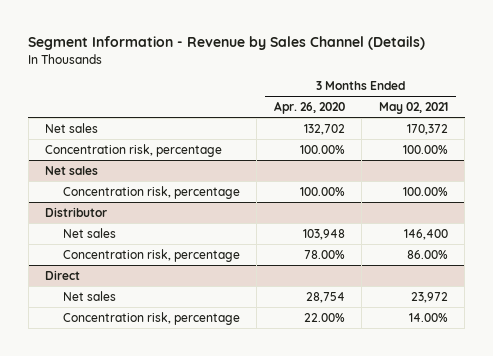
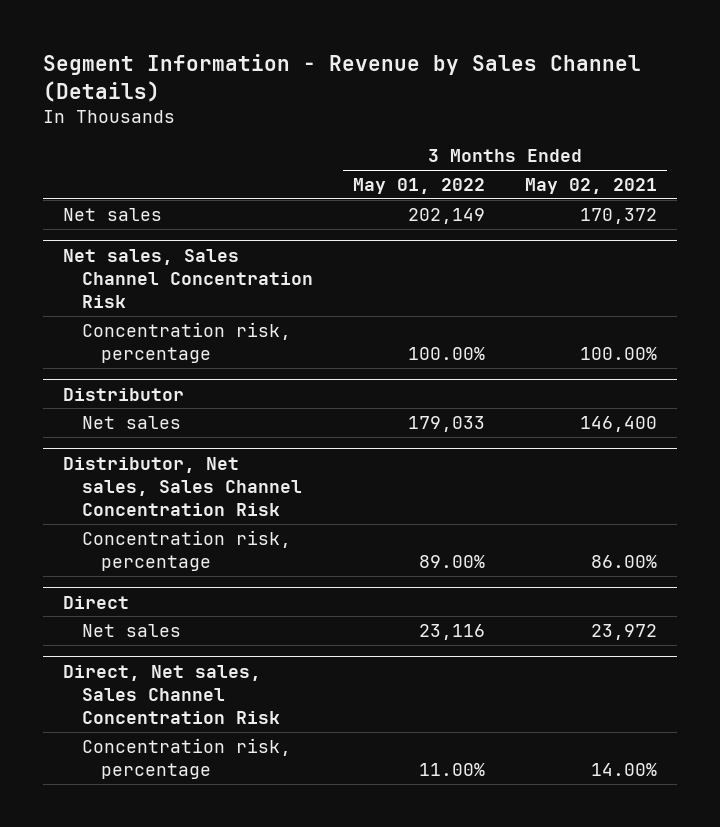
- | 3 Months Ended Apr. 26, 2020 | 3 Months Ended May 02, 2021
+ | 3 Months Ended May 01, 2022 | 3 Months Ended May 02, 2021
- Concentration risk, percentage | 100.00% | 100.00%
- Net sales
+ Net sales, Sales Channel Concentration Risk
+ Distributor, Net sales, Sales Channel Concentration Risk
+ Direct, Net sales, Sales Channel Concentration Risk

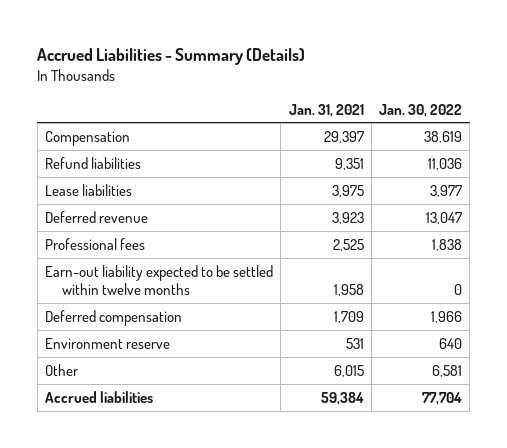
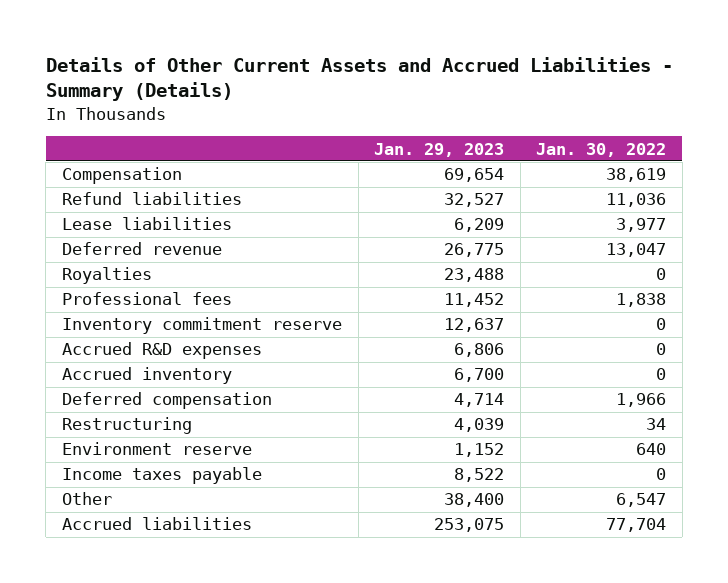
- Accrued Liabilities - Summary (Details)
+ Details of Other Current Assets and Accrued Liabilities - Summary (Details)
- | Jan. 31, 2021 | Jan. 30, 2022
+ | Jan. 29, 2023 | Jan. 30, 2022
+ Royalties | 23,488 | 0
- Earn-out liability expected to be settled within twelve months | 1,958 | 0
+ Inventory commitment reserve | 12,637 | 0
+ Accrued R&D expenses | 6,806 | 0
+ Accrued inventory | 6,700 | 0
+ Restructuring | 4,039 | 34
- Other | 6,015 | 6,581
+ Income taxes payable | 8,522 | 0
+ Other | 38,400 | 6,547

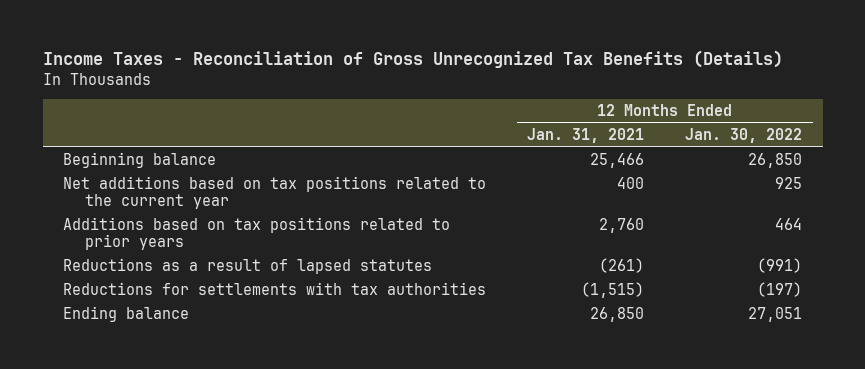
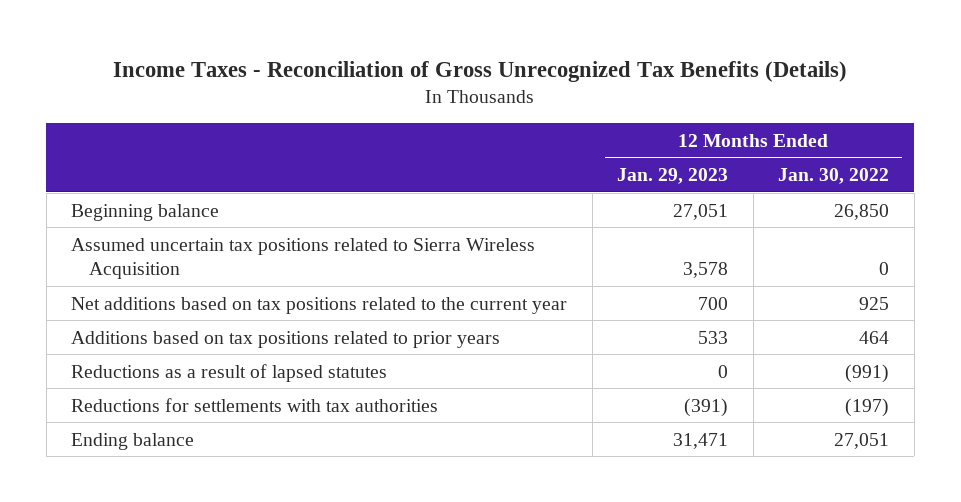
- | 12 Months Ended Jan. 31, 2021 | 12 Months Ended Jan. 30, 2022
+ | 12 Months Ended Jan. 29, 2023 | 12 Months Ended Jan. 30, 2022
+ Assumed uncertain tax positions related to Sierra Wireless Acquisition | 3,578 | 0

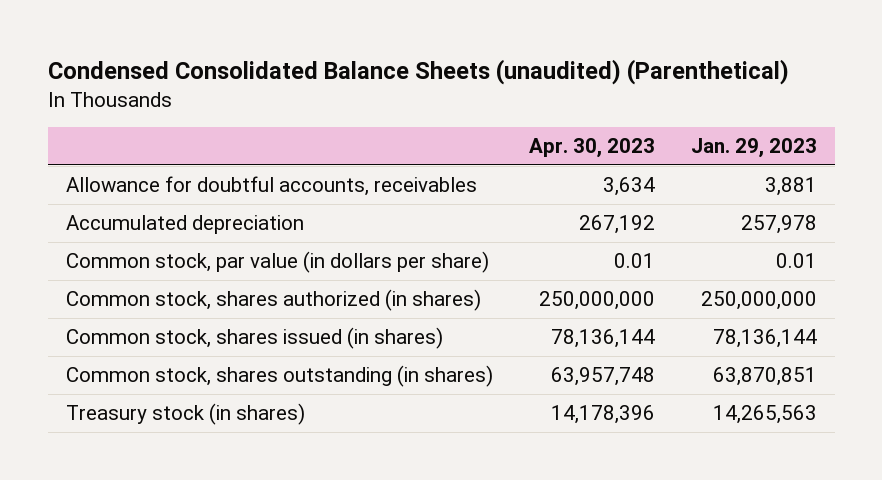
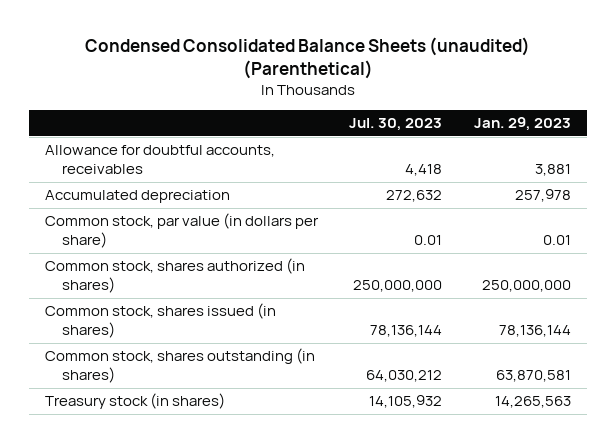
- | Apr. 30, 2023 | Jan. 29, 2023
+ | Jul. 30, 2023 | Jan. 29, 2023
- Common stock, shares outstanding (in shares) | 63,957,748 | 63,870,851
+ Common stock, shares outstanding (in shares) | 64,030,212 | 63,870,581

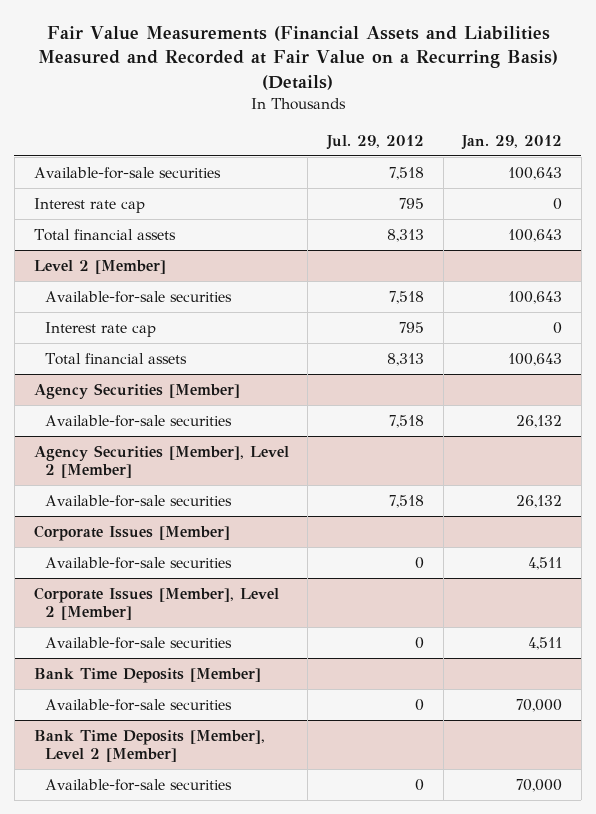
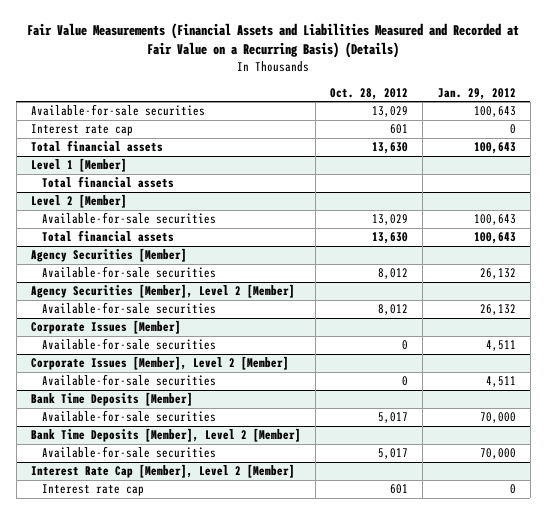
- | Jul. 29, 2012 | Jan. 29, 2012
+ | Oct. 28, 2012 | Jan. 29, 2012
+ Level 1 [Member]
+ Total financial assets
@ Level 2 [Member]
- Interest rate cap | 795 | 0
+ Interest Rate Cap [Member], Level 2 [Member]
+ Interest rate cap | 601 | 0

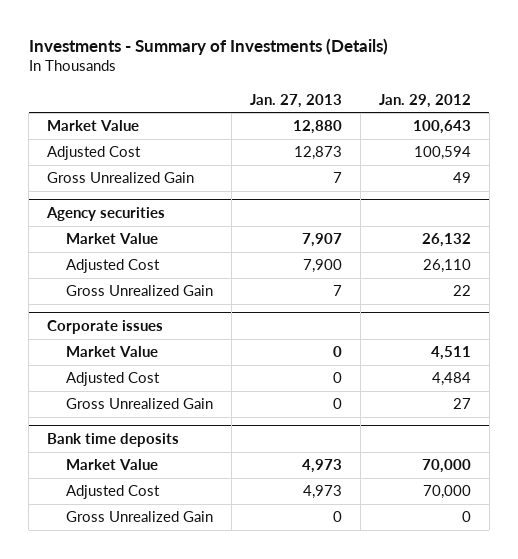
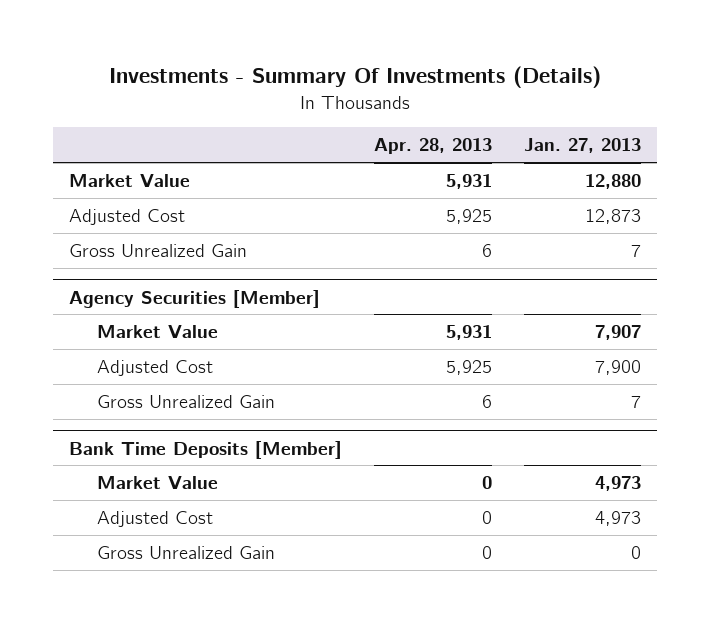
- Investments - Summary of Investments (Details)
+ Investments - Summary Of Investments (Details)
- | Jan. 27, 2013 | Jan. 29, 2012
+ | Apr. 28, 2013 | Jan. 27, 2013
- Agency securities
+ Agency Securities [Member]
- Corporate issues
- Market Value | 0 | 4,511
- Adjusted Cost | 0 | 4,484
- Gross Unrealized Gain | 0 | 27
- Bank time deposits
+ Bank Time Deposits [Member]

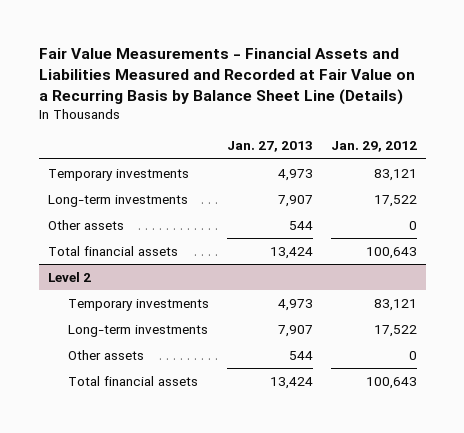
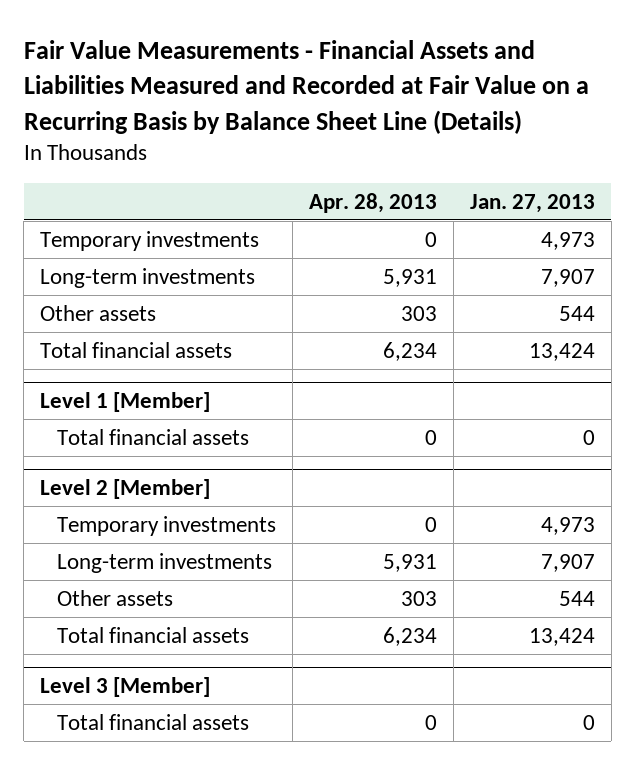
- | Jan. 27, 2013 | Jan. 29, 2012
+ | Apr. 28, 2013 | Jan. 27, 2013
- Level 2
+ Level 1 [Member]
+ Total financial assets | 0 | 0
+ Level 2 [Member]
+ Level 3 [Member]
+ Total financial assets | 0 | 0

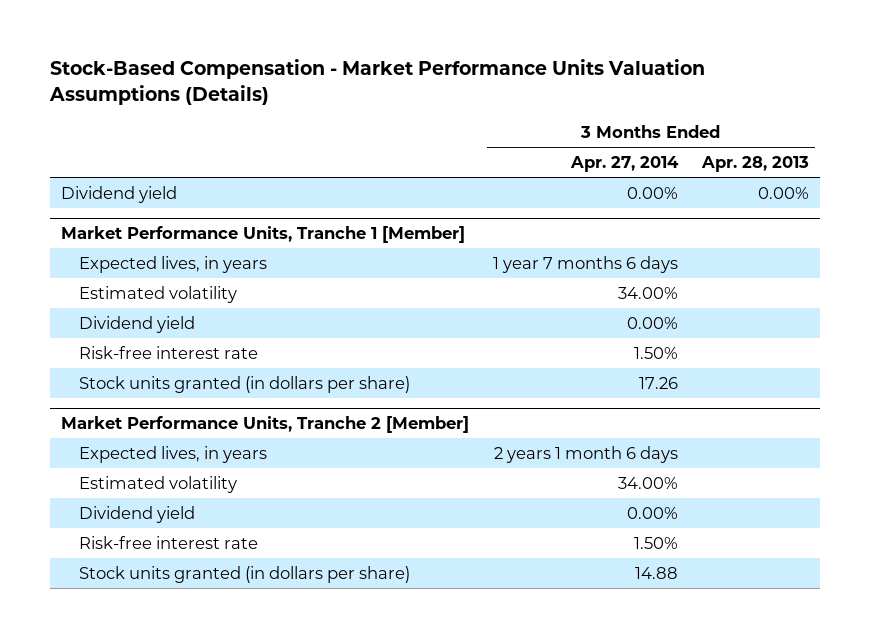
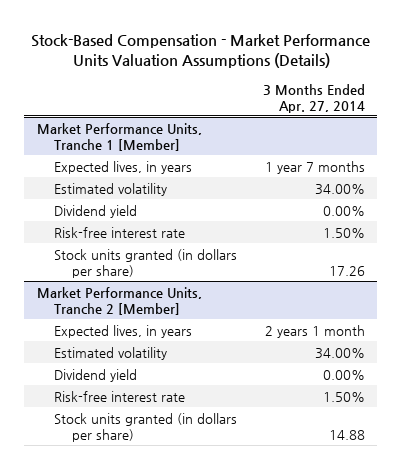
- | 3 Months Ended Apr. 27, 2014 | 3 Months Ended Apr. 28, 2013
+ | 3 Months Ended Apr. 27, 2014
- Dividend yield | 0.00% | 0.00%
@ Market Performance Units, Tranche 1 [Member]
- Expected lives, in years | 1 year 7 months 6 days |
+ Expected lives, in years | 1 year 7 months
@ Market Performance Units, Tranche 2 [Member]
- Expected lives, in years | 2 years 1 month 6 days |
+ Expected lives, in years | 2 years 1 month

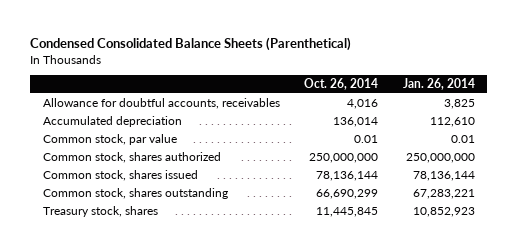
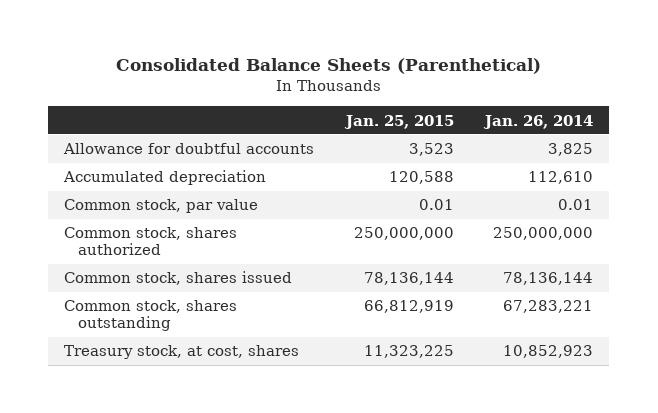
- Condensed Consolidated Balance Sheets (Parenthetical)
+ Consolidated Balance Sheets (Parenthetical)
- | Oct. 26, 2014 | Jan. 26, 2014
+ | Jan. 25, 2015 | Jan. 26, 2014
- Allowance for doubtful accounts, receivables | 4,016 | 3,825
+ Allowance for doubtful accounts | 3,523 | 3,825
- Treasury stock, shares | 11,445,845 | 10,852,923
+ Treasury stock, at cost, shares | 11,323,225 | 10,852,923

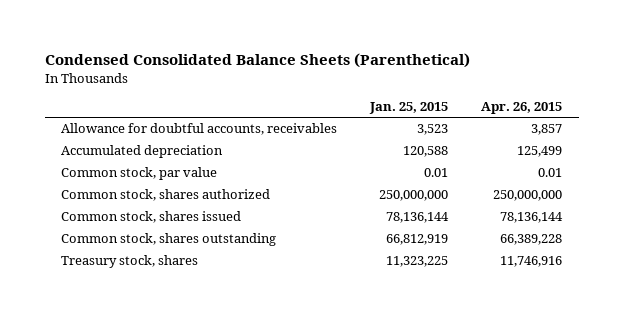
- Consolidated Balance Sheets (Parenthetical)
+ Condensed Consolidated Balance Sheets (Parenthetical)
- | Jan. 25, 2015 | Jan. 26, 2014
+ | Jan. 25, 2015 | Apr. 26, 2015
- Allowance for doubtful accounts | 3,523 | 3,825
+ Allowance for doubtful accounts, receivables | 3,523 | 3,857
- Treasury stock, at cost, shares | 11,323,225 | 10,852,923
+ Treasury stock, shares | 11,323,225 | 11,746,916

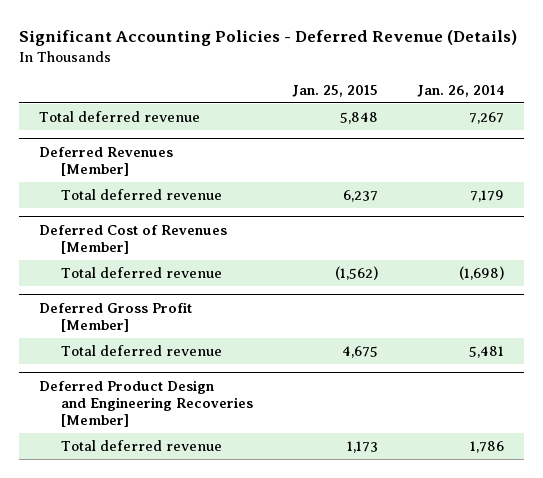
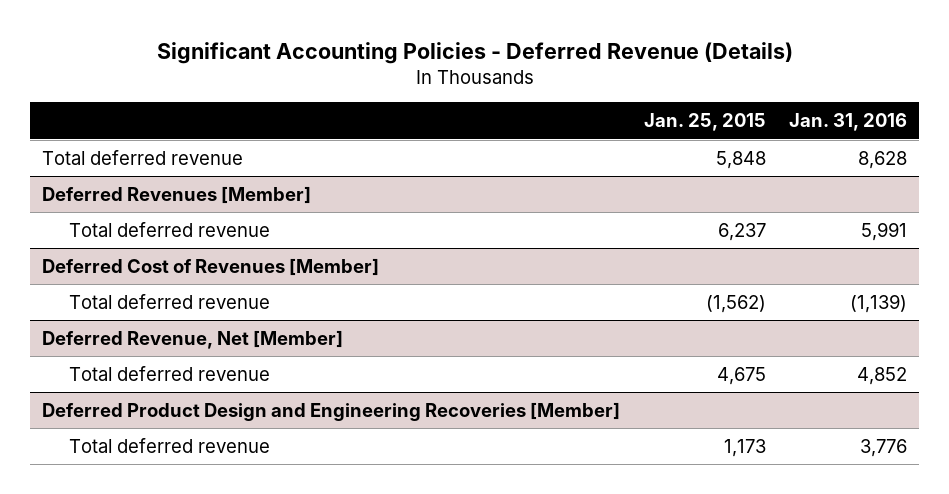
- | Jan. 25, 2015 | Jan. 26, 2014
+ | Jan. 25, 2015 | Jan. 31, 2016
- Deferred Gross Profit [Member]
+ Deferred Revenue, Net [Member]

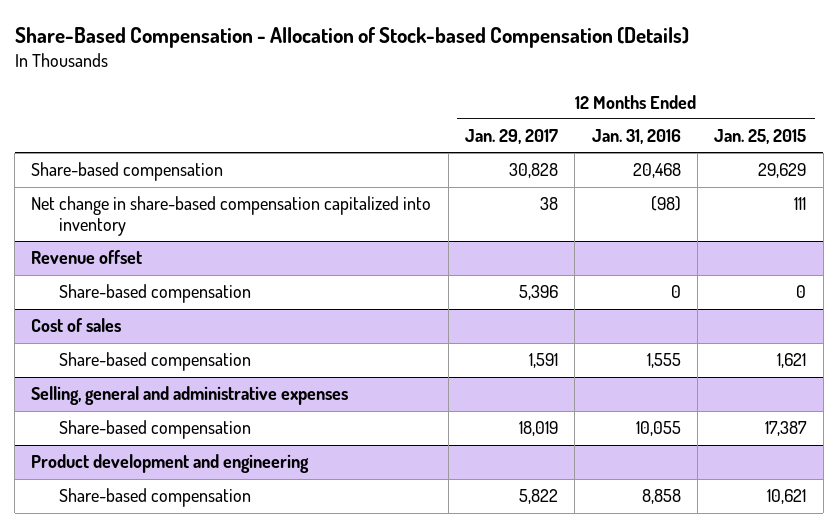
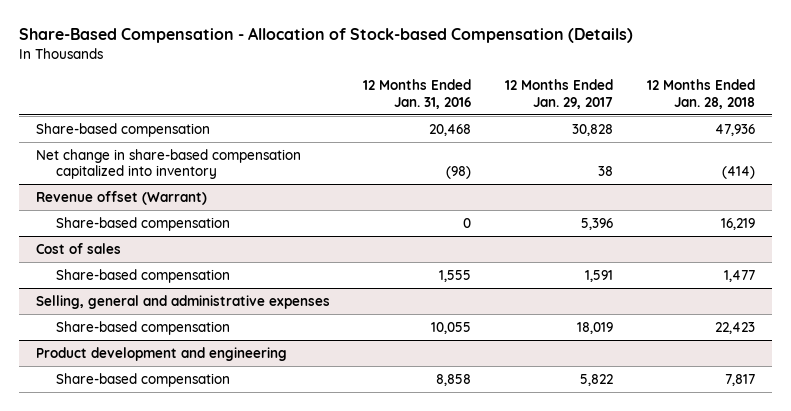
- | 12 Months Ended Jan. 29, 2017 | 12 Months Ended Jan. 31, 2016 | 12 Months Ended Jan. 25, 2015
+ | 12 Months Ended Jan. 31, 2016 | 12 Months Ended Jan. 29, 2017 | 12 Months Ended Jan. 28, 2018
- Revenue offset
+ Revenue offset (Warrant)

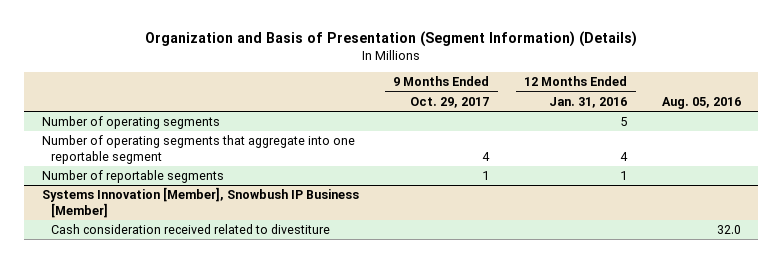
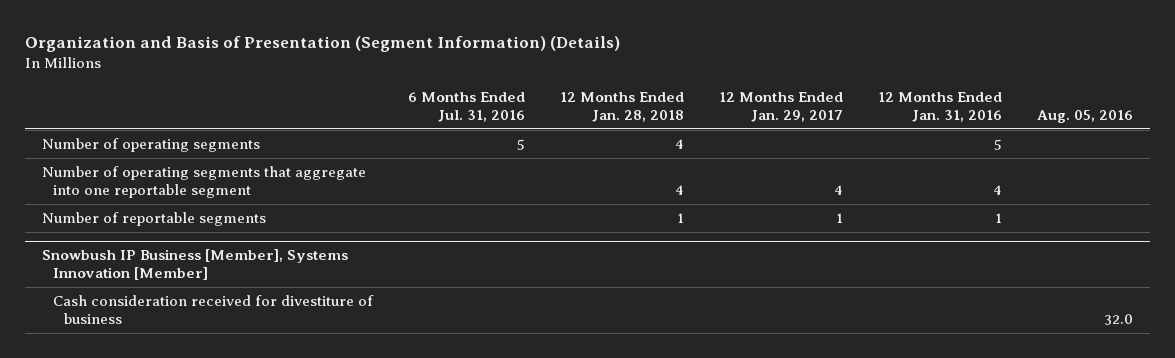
- | 9 Months Ended Oct. 29, 2017 | 12 Months Ended Jan. 31, 2016 | Aug. 05, 2016
+ | 6 Months Ended Jul. 31, 2016 | 12 Months Ended Jan. 28, 2018 | 12 Months Ended Jan. 29, 2017 | 12 Months Ended Jan. 31, 2016 | Aug. 05, 2016
- Systems Innovation [Member], Snowbush IP Business [Member]
- Cash consideration received related to divestiture | | | 32.0
+ Snowbush IP Business [Member], Systems Innovation [Member]
+ Cash consideration received for divestiture of business | | | | | 32.0

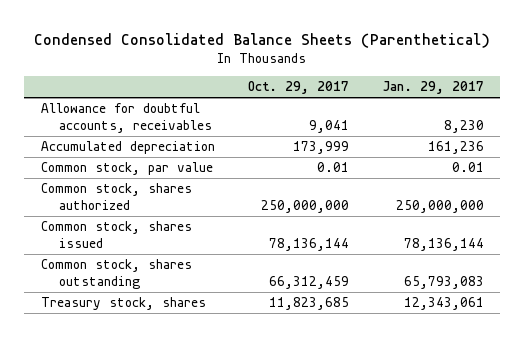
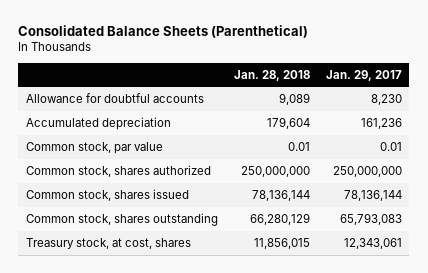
- Condensed Consolidated Balance Sheets (Parenthetical)
+ Consolidated Balance Sheets (Parenthetical)
- | Oct. 29, 2017 | Jan. 29, 2017
+ | Jan. 28, 2018 | Jan. 29, 2017
- Allowance for doubtful accounts, receivables | 9,041 | 8,230
+ Allowance for doubtful accounts | 9,089 | 8,230
- Treasury stock, shares | 11,823,685 | 12,343,061
+ Treasury stock, at cost, shares | 11,856,015 | 12,343,061

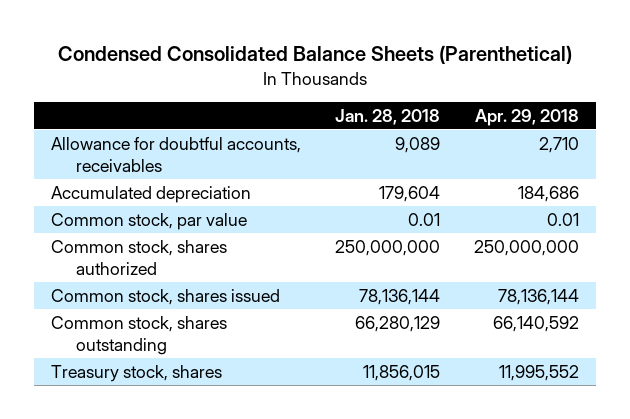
- Consolidated Balance Sheets (Parenthetical)
+ Condensed Consolidated Balance Sheets (Parenthetical)
- | Jan. 28, 2018 | Jan. 29, 2017
+ | Jan. 28, 2018 | Apr. 29, 2018
- Allowance for doubtful accounts | 9,089 | 8,230
+ Allowance for doubtful accounts, receivables | 9,089 | 2,710
- Treasury stock, at cost, shares | 11,856,015 | 12,343,061
+ Treasury stock, shares | 11,856,015 | 11,995,552

